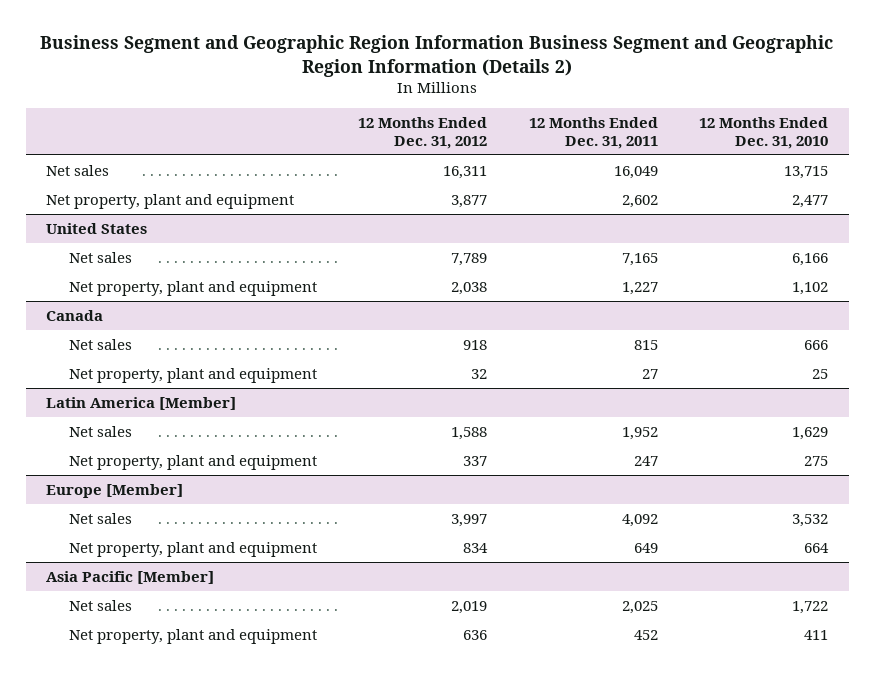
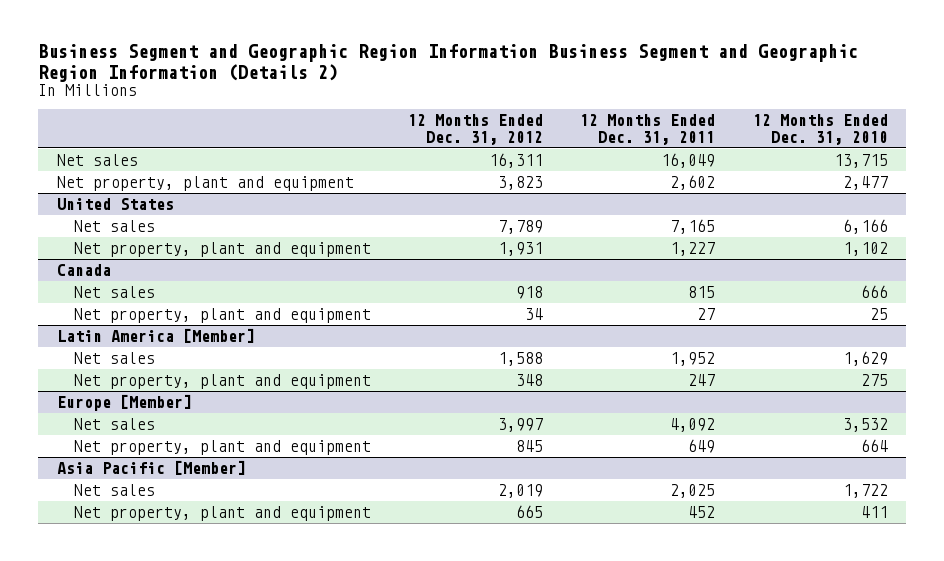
- Net property, plant and equipment | 3,877 | 2,602 | 2,477
+ Net property, plant and equipment | 3,823 | 2,602 | 2,477
@ United States
- Net property, plant and equipment | 2,038 | 1,227 | 1,102
+ Net property, plant and equipment | 1,931 | 1,227 | 1,102
@ Canada
- Net property, plant and equipment | 32 | 27 | 25
+ Net property, plant and equipment | 34 | 27 | 25
@ Latin America [Member]
- Net property, plant and equipment | 337 | 247 | 275
+ Net property, plant and equipment | 348 | 247 | 275
@ Europe [Member]
- Net property, plant and equipment | 834 | 649 | 664
+ Net property, plant and equipment | 845 | 649 | 664
@ Asia Pacific [Member]
- Net property, plant and equipment | 636 | 452 | 411
+ Net property, plant and equipment | 665 | 452 | 411

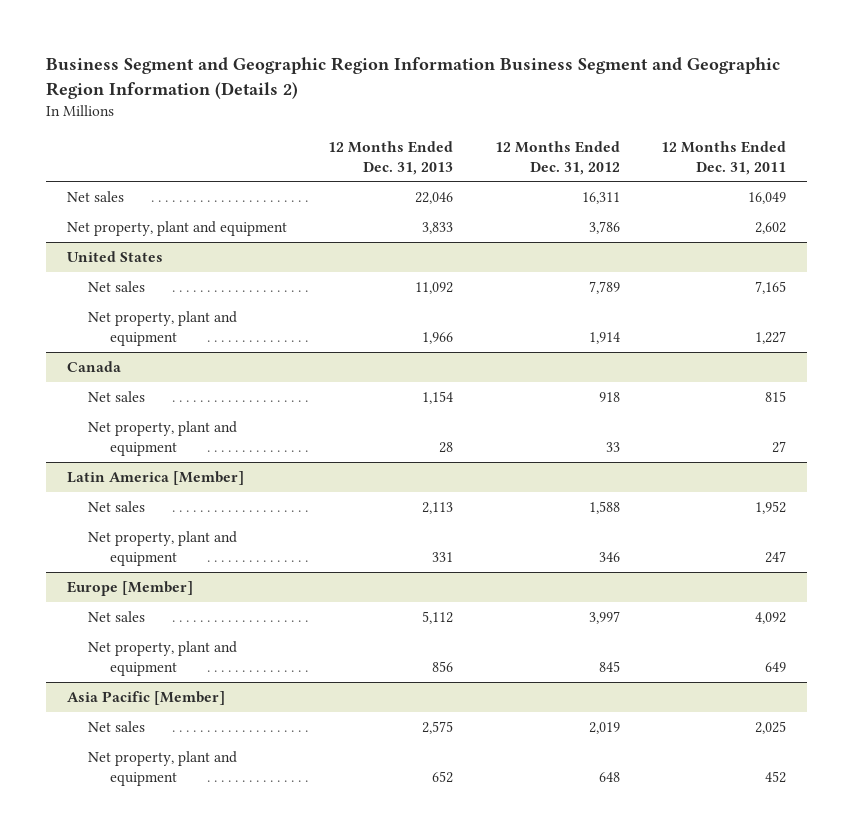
- | 12 Months Ended Dec. 31, 2012 | 12 Months Ended Dec. 31, 2011 | 12 Months Ended Dec. 31, 2010
+ | 12 Months Ended Dec. 31, 2013 | 12 Months Ended Dec. 31, 2012 | 12 Months Ended Dec. 31, 2011
- Net property, plant and equipment | 3,823 | 2,602 | 2,477
+ Net property, plant and equipment | 3,833 | 3,786 | 2,602
@ United States
- Net property, plant and equipment | 1,931 | 1,227 | 1,102
+ Net property, plant and equipment | 1,966 | 1,914 | 1,227
@ Canada
- Net property, plant and equipment | 34 | 27 | 25
+ Net property, plant and equipment | 28 | 33 | 27
@ Latin America [Member]
- Net property, plant and equipment | 348 | 247 | 275
+ Net property, plant and equipment | 331 | 346 | 247
@ Asia Pacific [Member]
- Net property, plant and equipment | 665 | 452 | 411
+ Net property, plant and equipment | 652 | 648 | 452

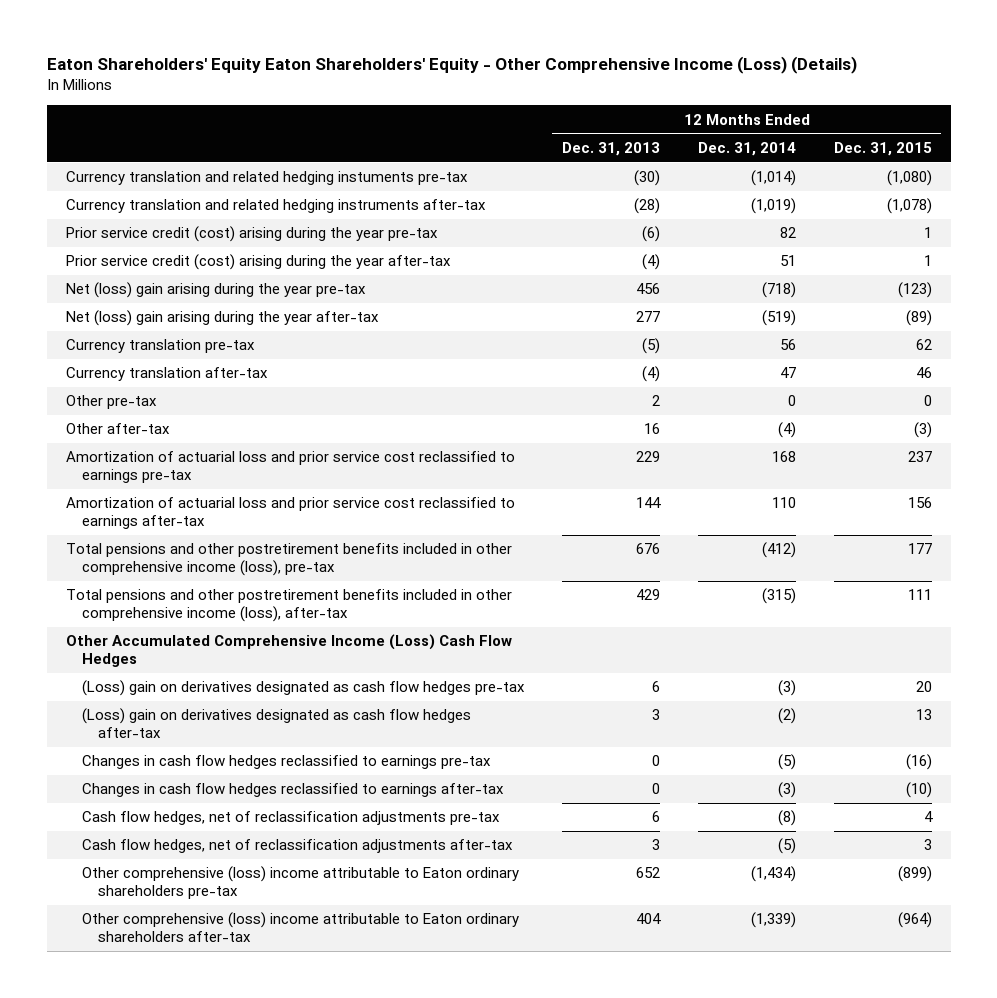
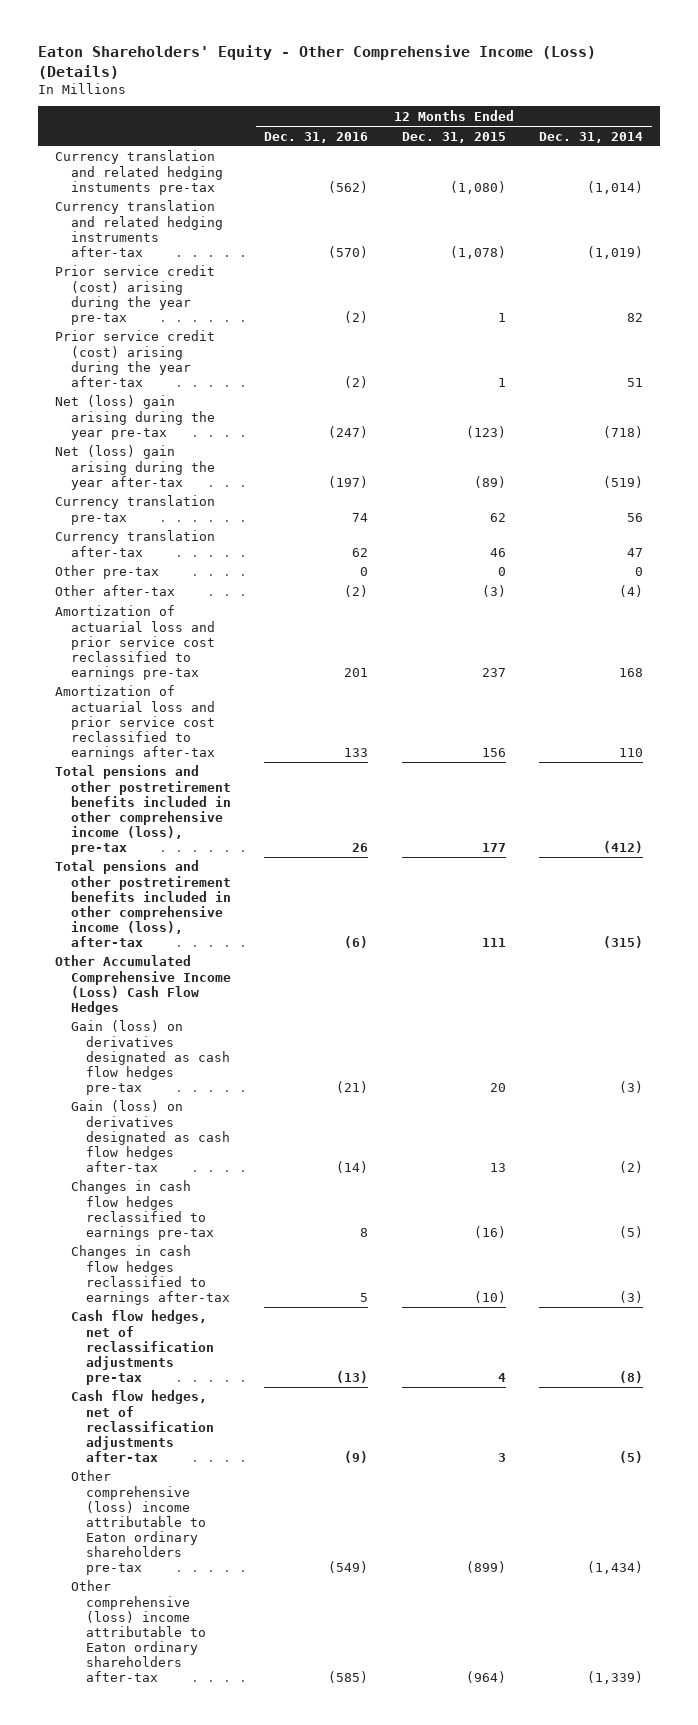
- Eaton Shareholders' Equity Eaton Shareholders' Equity - Other Comprehensive Income (Loss) (Details)
+ Eaton Shareholders' Equity - Other Comprehensive Income (Loss) (Details)
- | 12 Months Ended Dec. 31, 2013 | 12 Months Ended Dec. 31, 2014 | 12 Months Ended Dec. 31, 2015
+ | 12 Months Ended Dec. 31, 2016 | 12 Months Ended Dec. 31, 2015 | 12 Months Ended Dec. 31, 2014
- (Loss) gain on derivatives designated as cash flow hedges pre-tax | 6 | (3) | 20
- (Loss) gain on derivatives designated as cash flow hedges after-tax | 3 | (2) | 13
+ Gain (loss) on derivatives designated as cash flow hedges pre-tax | (21) | 20 | (3)
+ Gain (loss) on derivatives designated as cash flow hedges after-tax | (14) | 13 | (2)

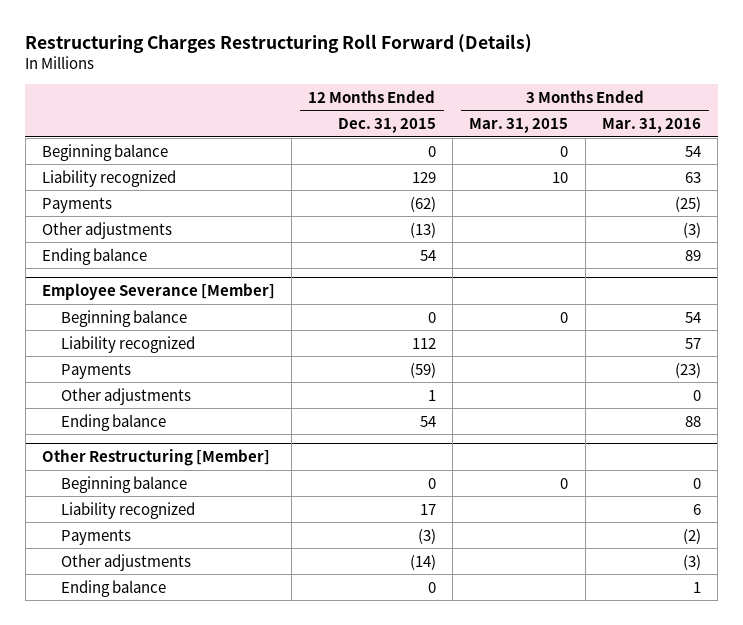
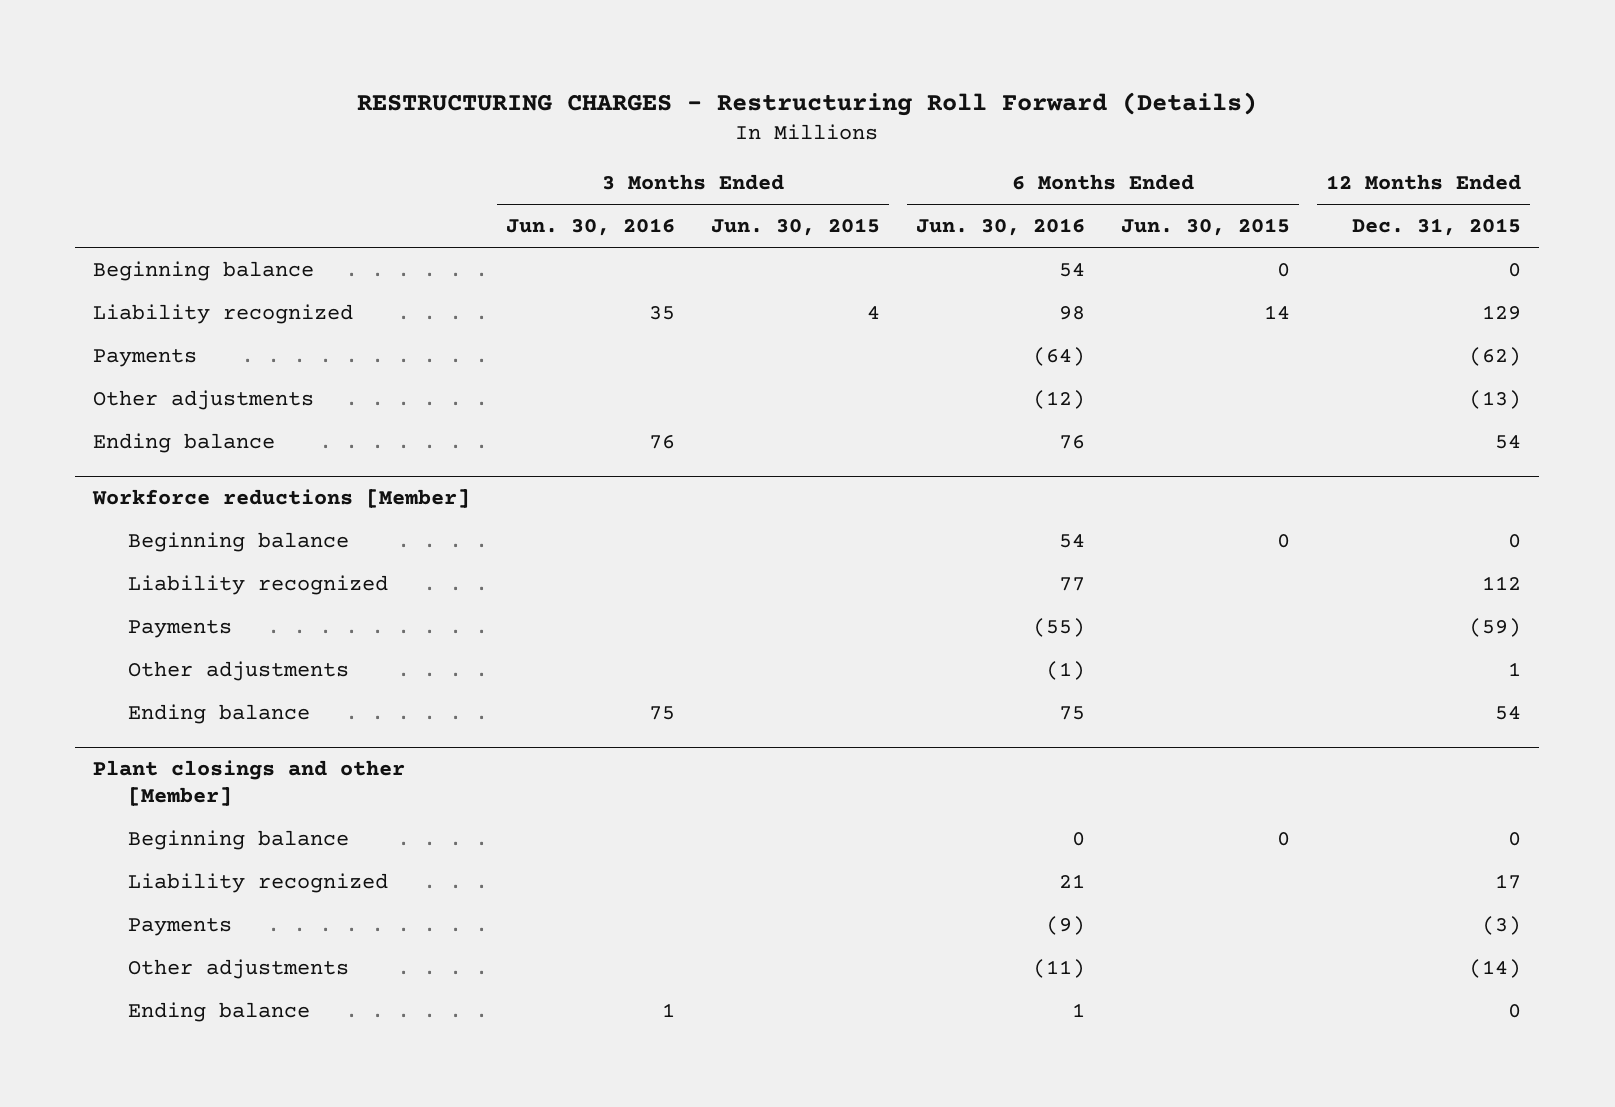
- Restructuring Charges Restructuring Roll Forward (Details)
+ RESTRUCTURING CHARGES - Restructuring Roll Forward (Details)
- | 12 Months Ended Dec. 31, 2015 | 3 Months Ended Mar. 31, 2015 | 3 Months Ended Mar. 31, 2016
+ | 3 Months Ended Jun. 30, 2016 | 3 Months Ended Jun. 30, 2015 | 6 Months Ended Jun. 30, 2016 | 6 Months Ended Jun. 30, 2015 | 12 Months Ended Dec. 31, 2015
- Employee Severance [Member]
+ Workforce reductions [Member]
- Other Restructuring [Member]
+ Plant closings and other [Member]

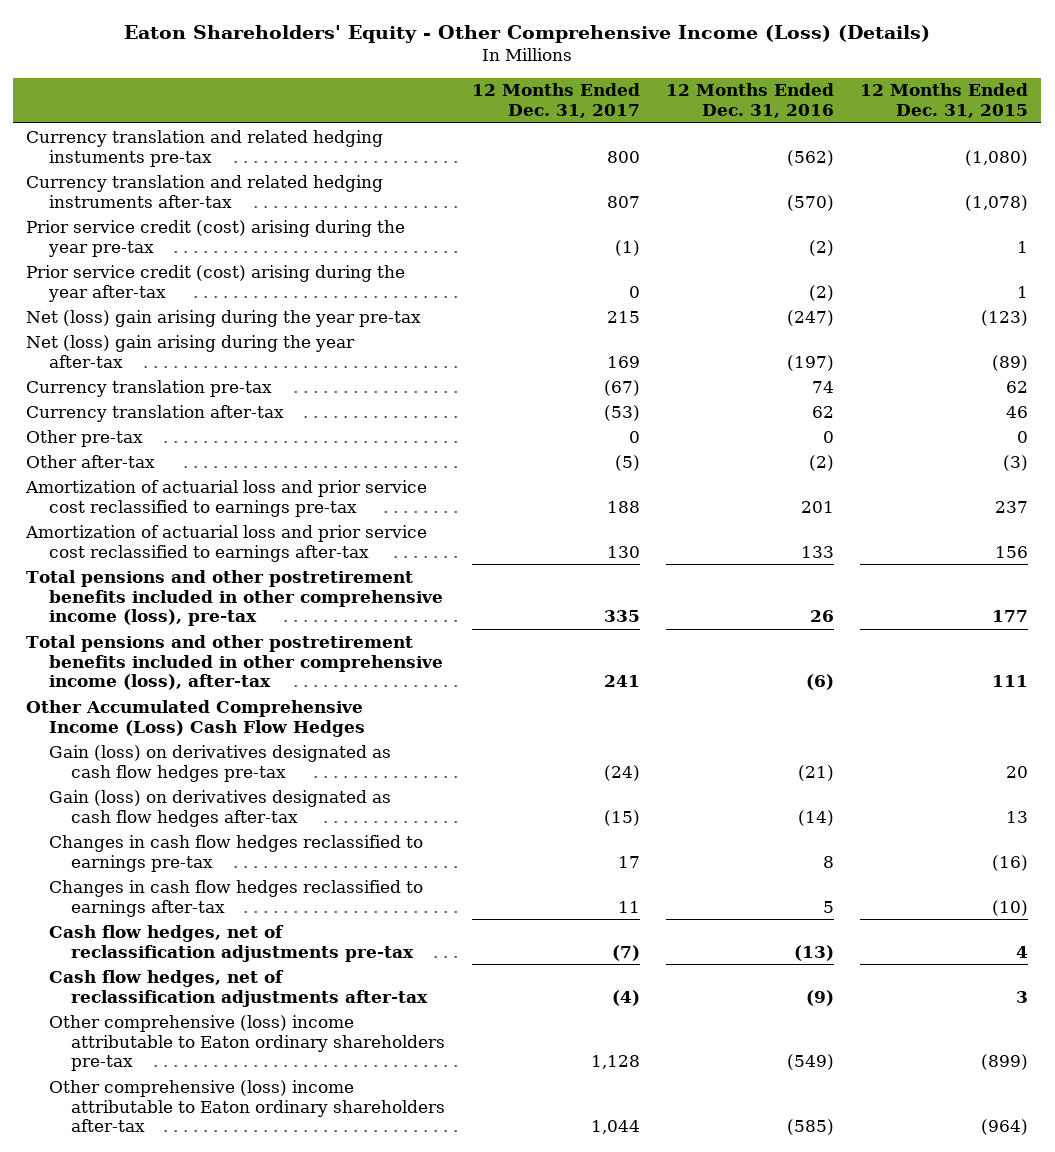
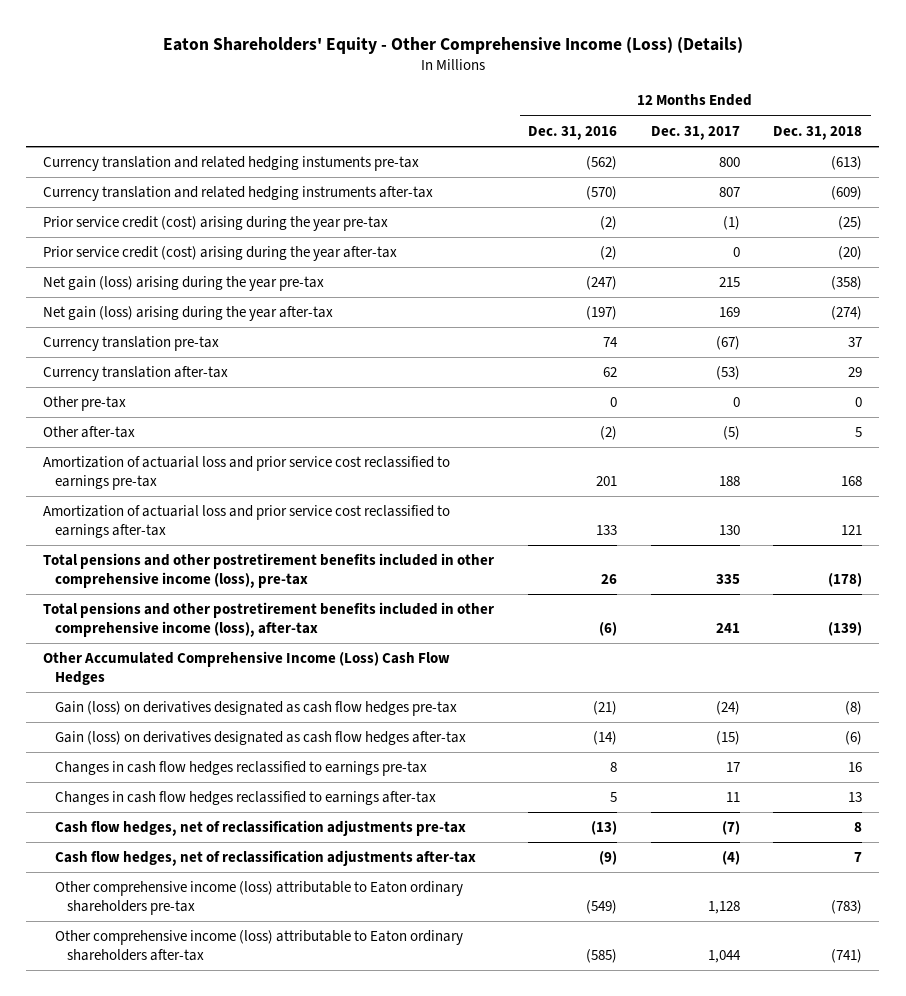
- | 12 Months Ended Dec. 31, 2017 | 12 Months Ended Dec. 31, 2016 | 12 Months Ended Dec. 31, 2015
+ | 12 Months Ended Dec. 31, 2016 | 12 Months Ended Dec. 31, 2017 | 12 Months Ended Dec. 31, 2018
- Net (loss) gain arising during the year pre-tax | 215 | (247) | (123)
- Net (loss) gain arising during the year after-tax | 169 | (197) | (89)
+ Net gain (loss) arising during the year pre-tax | (247) | 215 | (358)
+ Net gain (loss) arising during the year after-tax | (197) | 169 | (274)
- Other comprehensive (loss) income attributable to Eaton ordinary shareholders pre-tax | 1,128 | (549) | (899)
- Other comprehensive (loss) income attributable to Eaton ordinary shareholders after-tax | 1,044 | (585) | (964)
+ Other comprehensive income (loss) attributable to Eaton ordinary shareholders pre-tax | (549) | 1,128 | (783)
+ Other comprehensive income (loss) attributable to Eaton ordinary shareholders after-tax | (585) | 1,044 | (741)

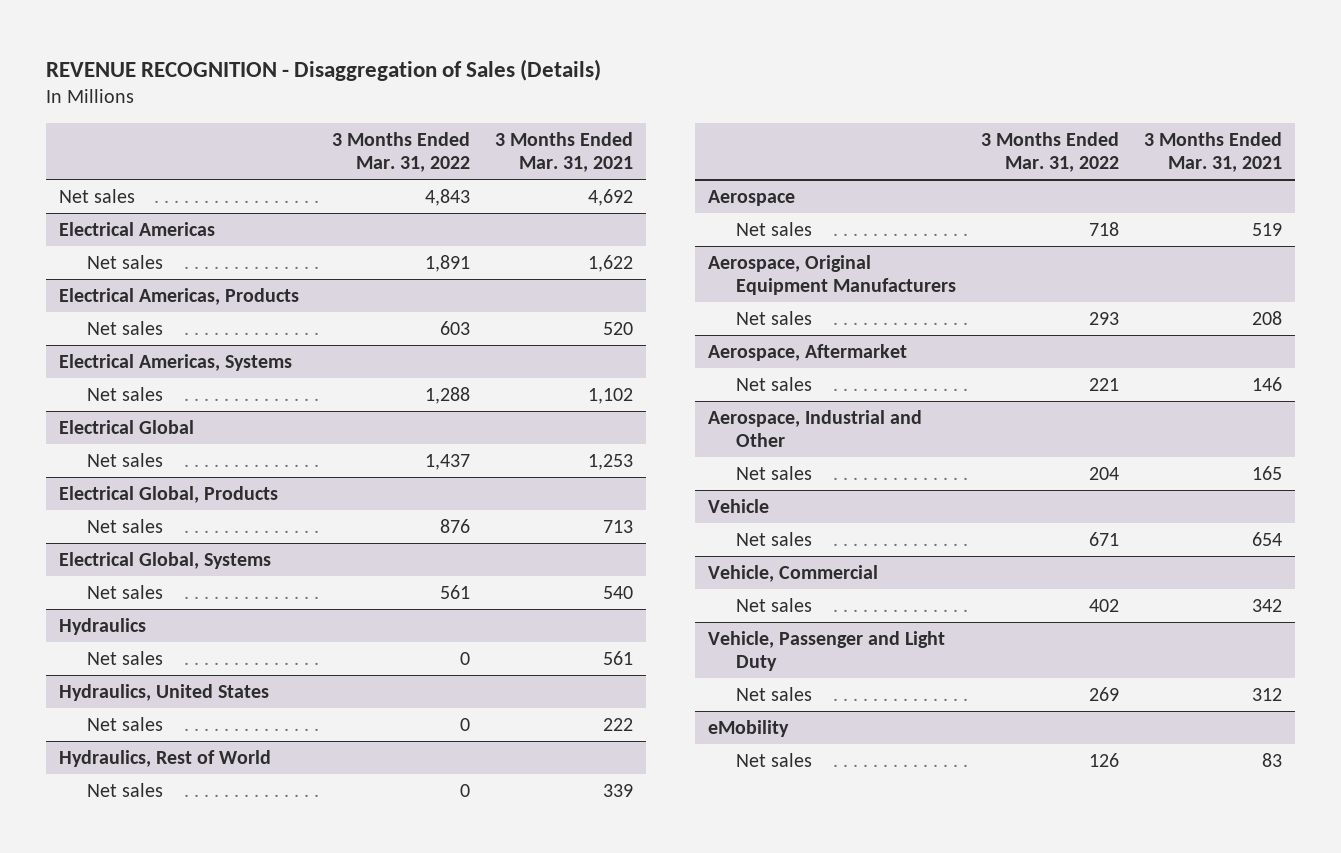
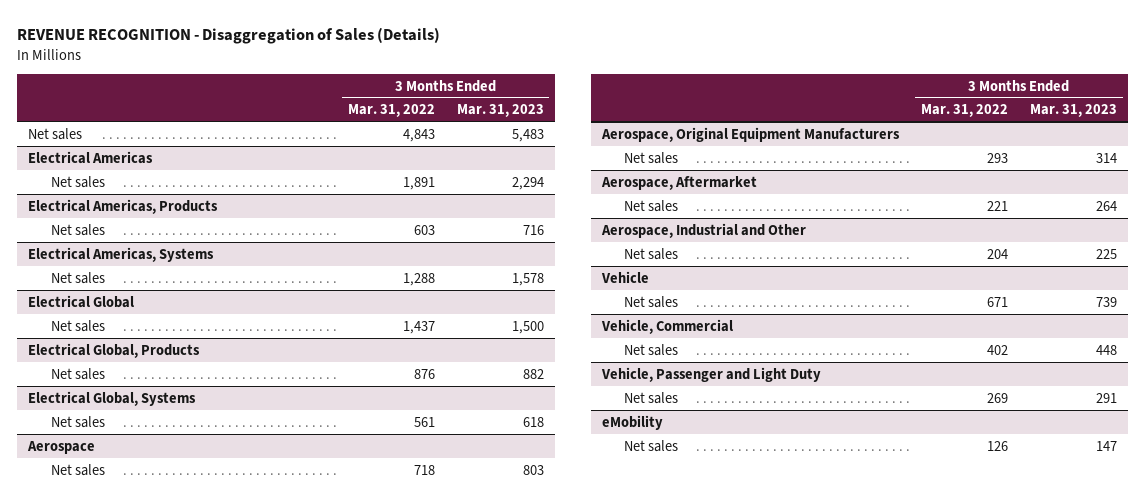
- | 3 Months Ended Mar. 31, 2022 | 3 Months Ended Mar. 31, 2021
+ | 3 Months Ended Mar. 31, 2022 | 3 Months Ended Mar. 31, 2023
- Hydraulics
- Net sales | 0 | 561
- Hydraulics, United States
- Net sales | 0 | 222
- Hydraulics, Rest of World
- Net sales | 0 | 339

